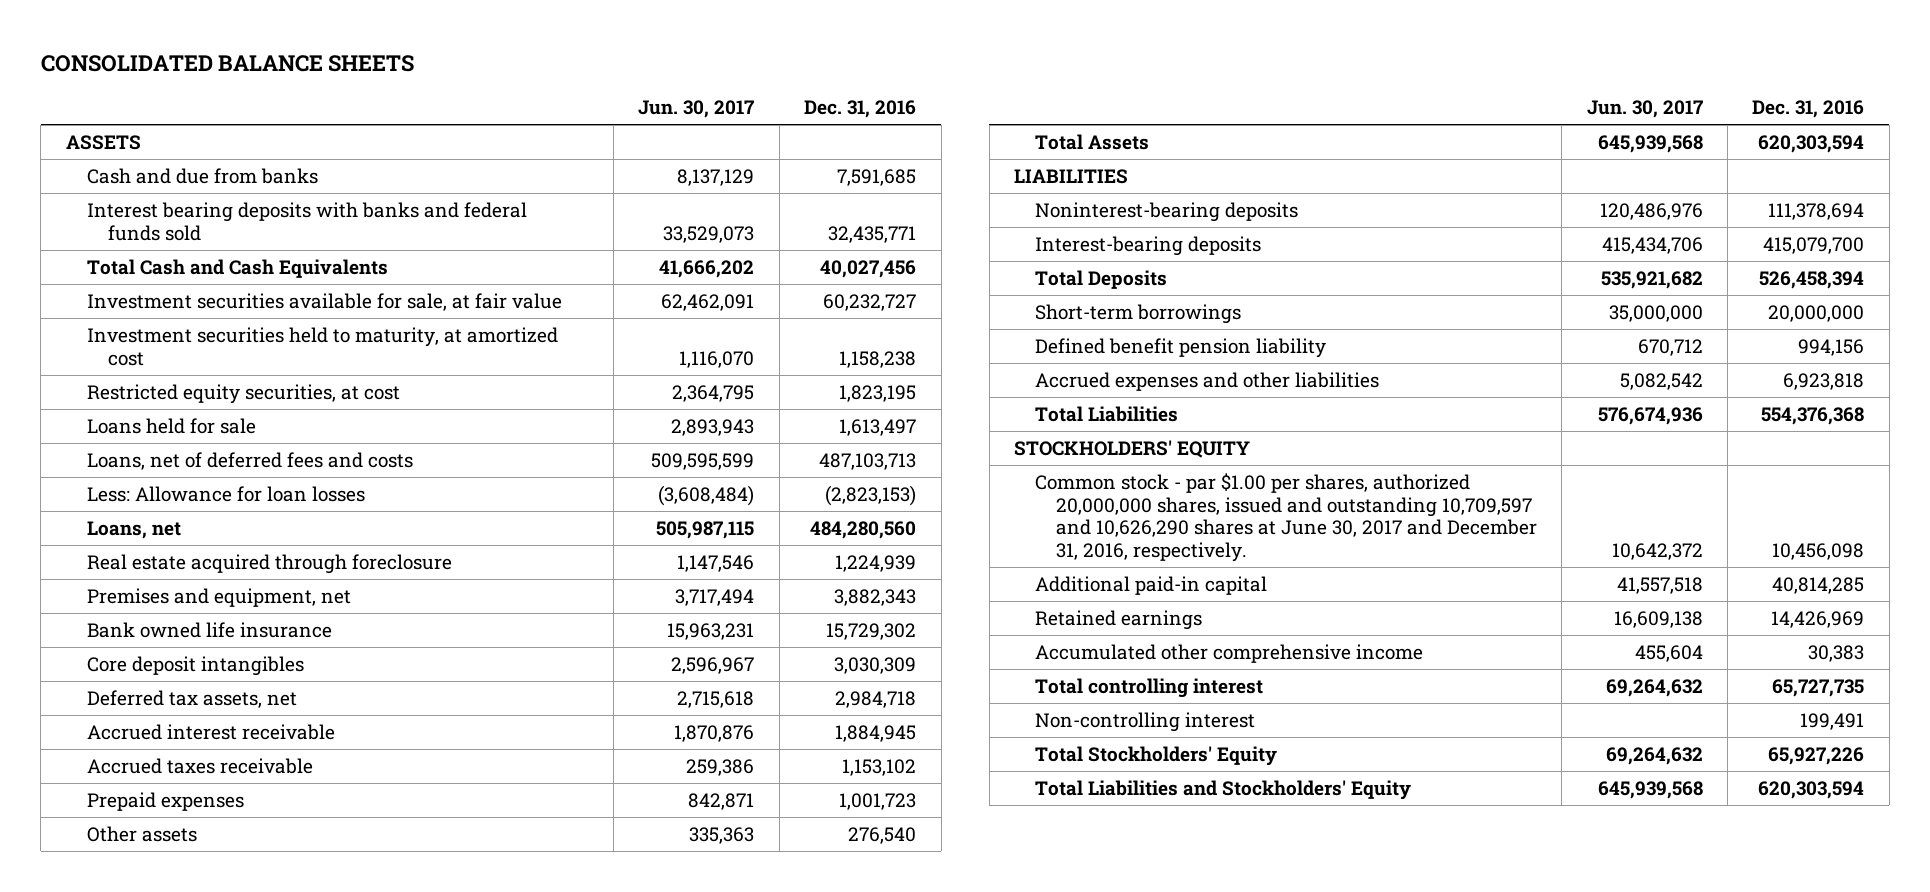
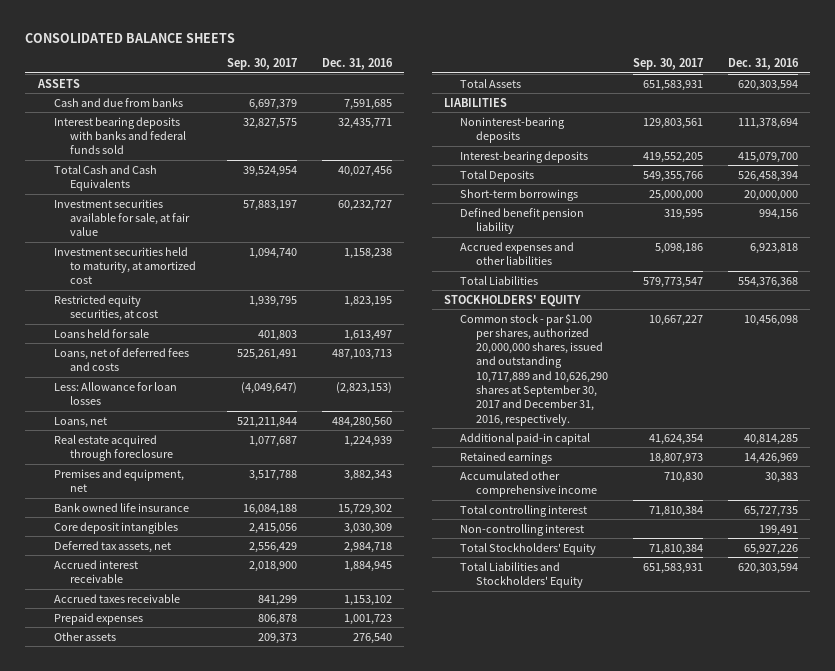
- | Jun. 30, 2017 | Dec. 31, 2016
+ | Sep. 30, 2017 | Dec. 31, 2016
- Common stock - par $1.00 per shares, authorized 20,000,000 shares, issued and outstanding 10,709,597 and 10,626,290 shares at June 30, 2017 and December 31, 2016, respectively. | 10,642,372 | 10,456,098
+ Common stock - par $1.00 per shares, authorized 20,000,000 shares, issued and outstanding 10,717,889 and 10,626,290 shares at September 30, 2017 and December 31, 2016, respectively. | 10,667,227 | 10,456,098

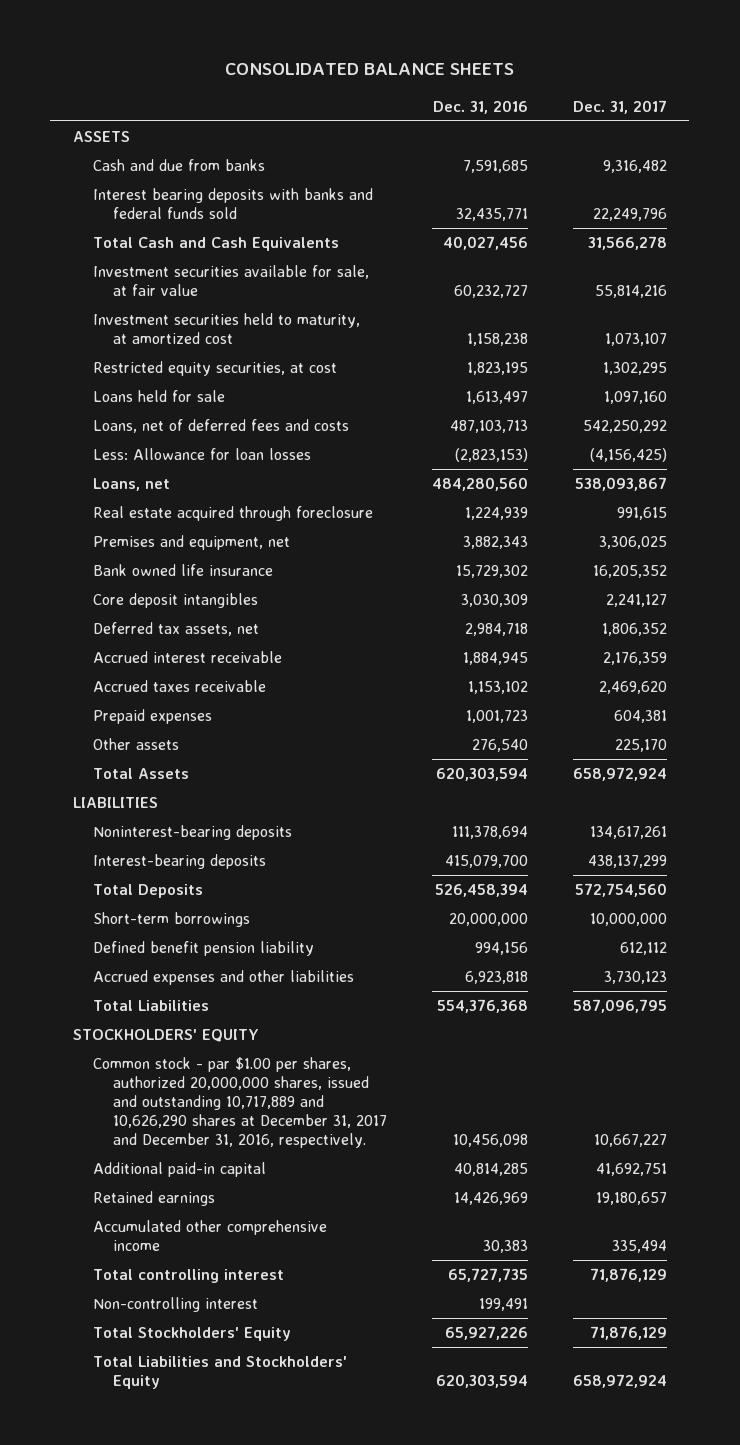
- | Sep. 30, 2017 | Dec. 31, 2016
+ | Dec. 31, 2016 | Dec. 31, 2017
- Common stock - par $1.00 per shares, authorized 20,000,000 shares, issued and outstanding 10,717,889 and 10,626,290 shares at September 30, 2017 and December 31, 2016, respectively. | 10,667,227 | 10,456,098
+ Common stock - par $1.00 per shares, authorized 20,000,000 shares, issued and outstanding 10,717,889 and 10,626,290 shares at December 31, 2017 and December 31, 2016, respectively. | 10,456,098 | 10,667,227

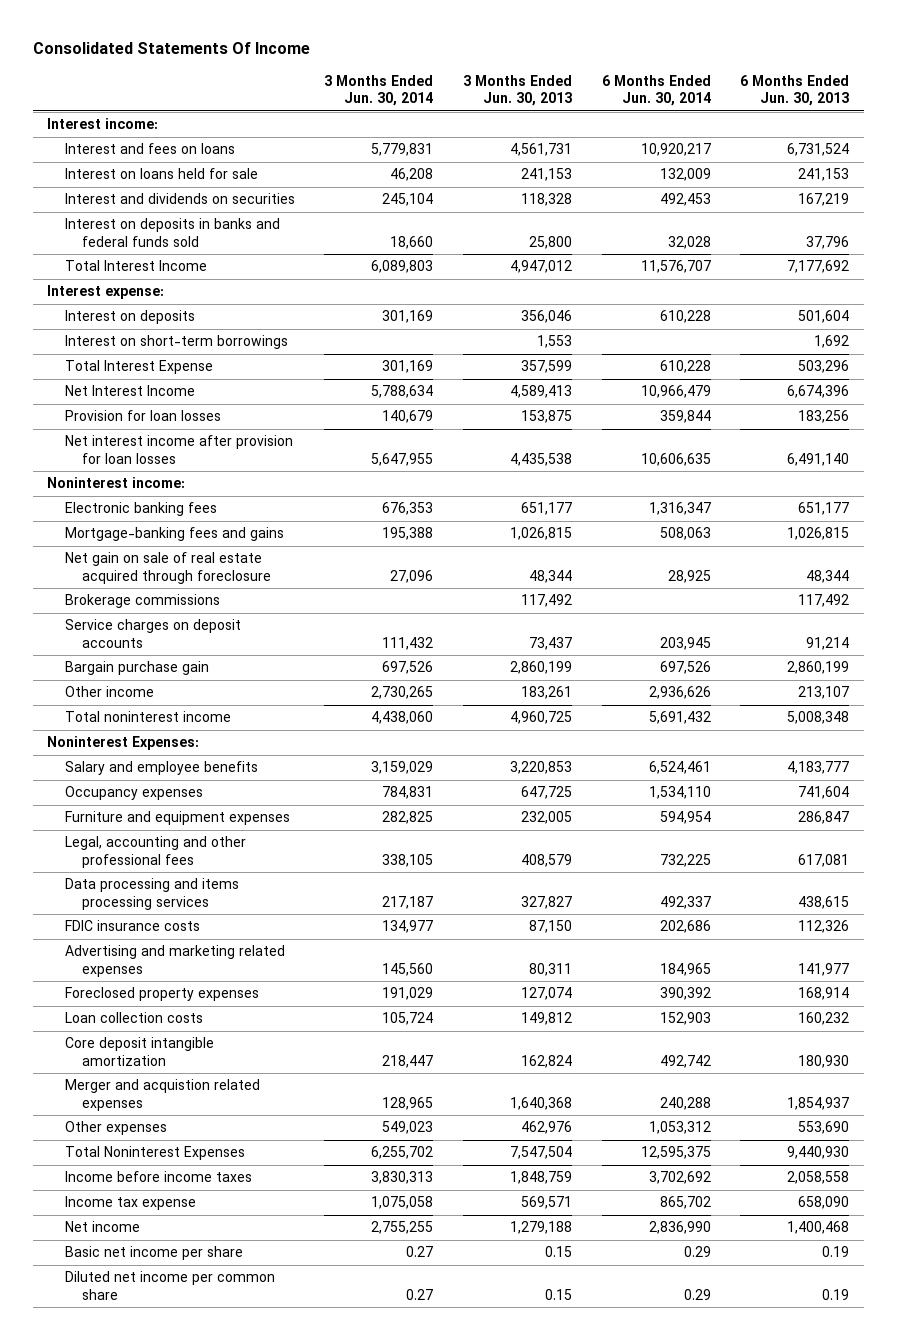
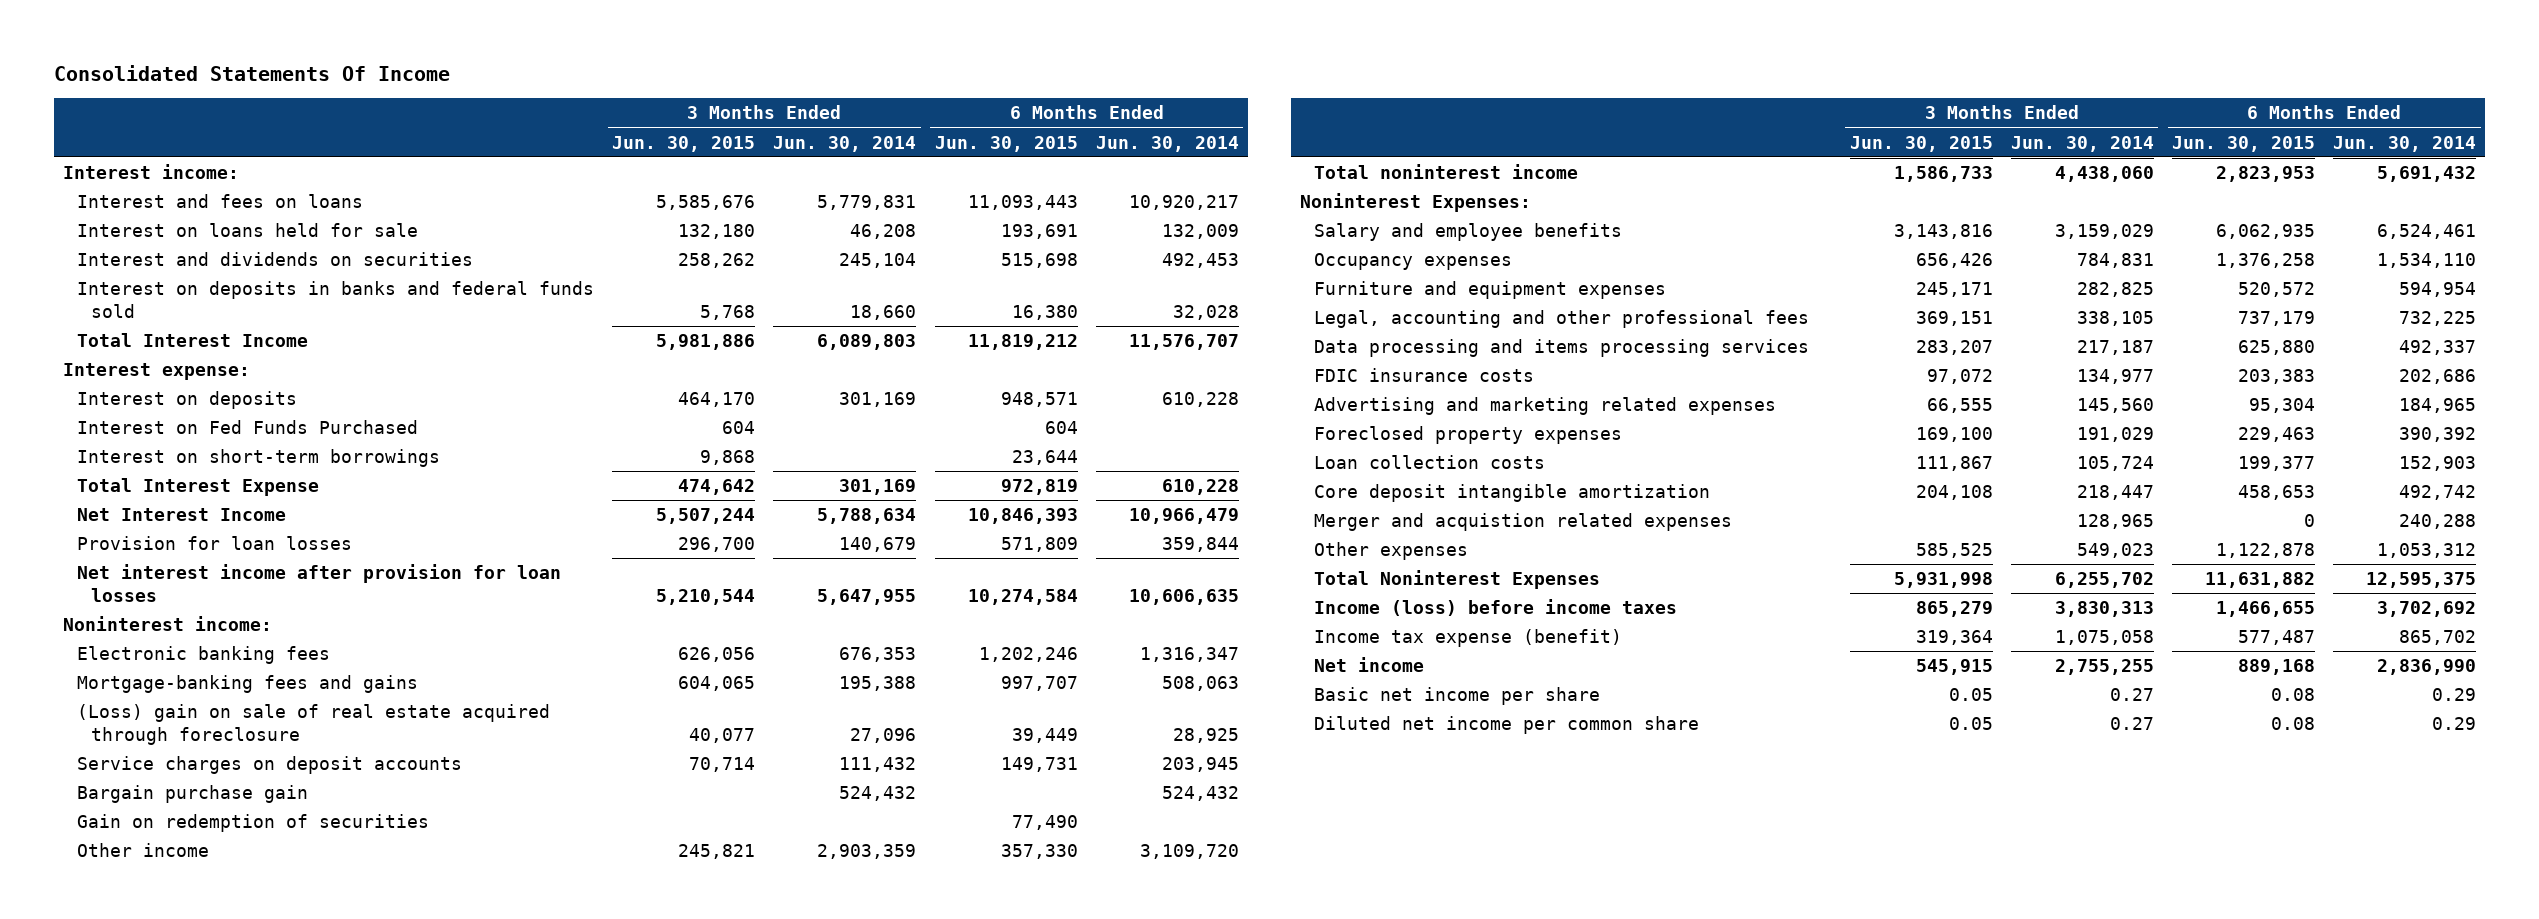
- | 3 Months Ended Jun. 30, 2014 | 3 Months Ended Jun. 30, 2013 | 6 Months Ended Jun. 30, 2014 | 6 Months Ended Jun. 30, 2013
+ | 3 Months Ended Jun. 30, 2015 | 3 Months Ended Jun. 30, 2014 | 6 Months Ended Jun. 30, 2015 | 6 Months Ended Jun. 30, 2014
+ Interest on Fed Funds Purchased | 604 | | 604 |
- Net gain on sale of real estate acquired through foreclosure | 27,096 | 48,344 | 28,925 | 48,344
- Brokerage commissions | | 117,492 | | 117,492
+ (Loss) gain on sale of real estate acquired through foreclosure | 40,077 | 27,096 | 39,449 | 28,925
- Bargain purchase gain | 697,526 | 2,860,199 | 697,526 | 2,860,199
- Other income | 2,730,265 | 183,261 | 2,936,626 | 213,107
+ Bargain purchase gain | | 524,432 | | 524,432
+ Gain on redemption of securities | | | 77,490 |
+ Other income | 245,821 | 2,903,359 | 357,330 | 3,109,720
- Income before income taxes | 3,830,313 | 1,848,759 | 3,702,692 | 2,058,558
- Income tax expense | 1,075,058 | 569,571 | 865,702 | 658,090
+ Income (loss) before income taxes | 865,279 | 3,830,313 | 1,466,655 | 3,702,692
+ Income tax expense (benefit) | 319,364 | 1,075,058 | 577,487 | 865,702

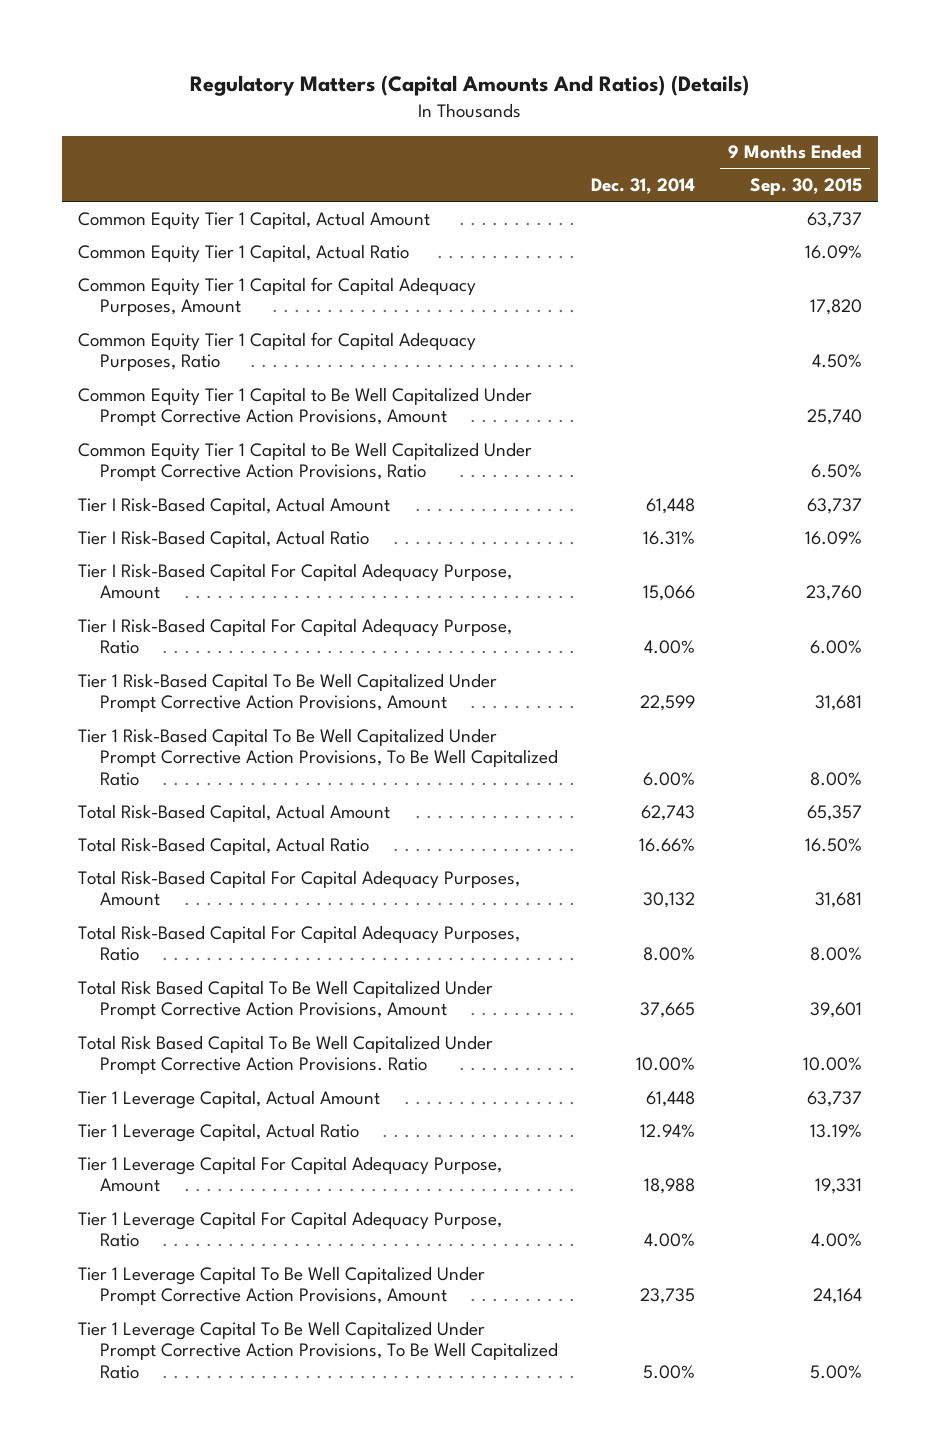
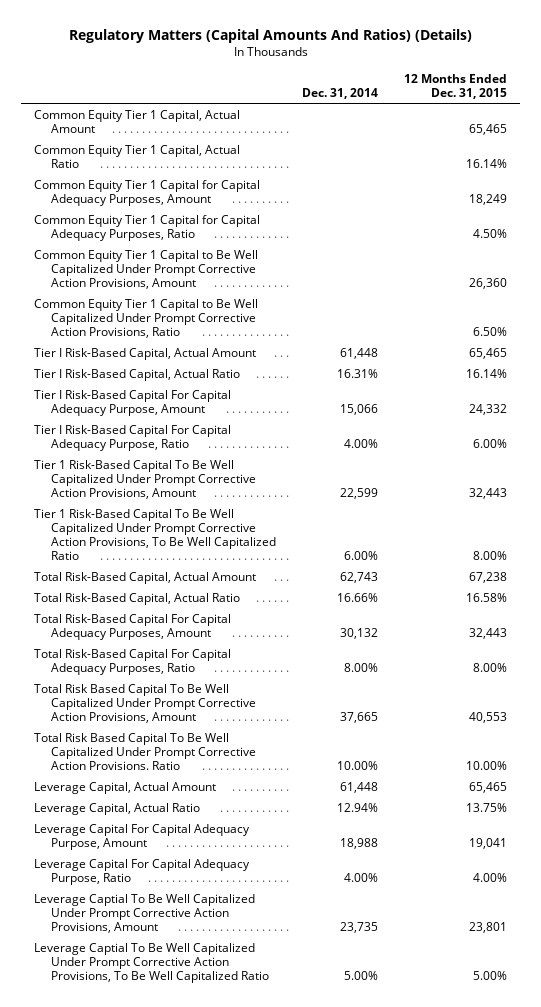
- | Dec. 31, 2014 | 9 Months Ended Sep. 30, 2015
+ | Dec. 31, 2014 | 12 Months Ended Dec. 31, 2015
- Tier 1 Leverage Capital, Actual Amount | 61,448 | 63,737
- Tier 1 Leverage Capital, Actual Ratio | 12.94% | 13.19%
- Tier 1 Leverage Capital For Capital Adequacy Purpose, Amount | 18,988 | 19,331
- Tier 1 Leverage Capital For Capital Adequacy Purpose, Ratio | 4.00% | 4.00%
- Tier 1 Leverage Capital To Be Well Capitalized Under Prompt Corrective Action Provisions, Amount | 23,735 | 24,164
- Tier 1 Leverage Capital To Be Well Capitalized Under Prompt Corrective Action Provisions, To Be Well Capitalized Ratio | 5.00% | 5.00%
+ Leverage Capital, Actual Amount | 61,448 | 65,465
+ Leverage Capital, Actual Ratio | 12.94% | 13.75%
+ Leverage Capital For Capital Adequacy Purpose, Amount | 18,988 | 19,041
+ Leverage Capital For Capital Adequacy Purpose, Ratio | 4.00% | 4.00%
+ Leverage Captial To Be Well Capitalized Under Prompt Corrective Action Provisions, Amount | 23,735 | 23,801
+ Leverage Captial To Be Well Capitalized Under Prompt Corrective Action Provisions, To Be Well Capitalized Ratio | 5.00% | 5.00%

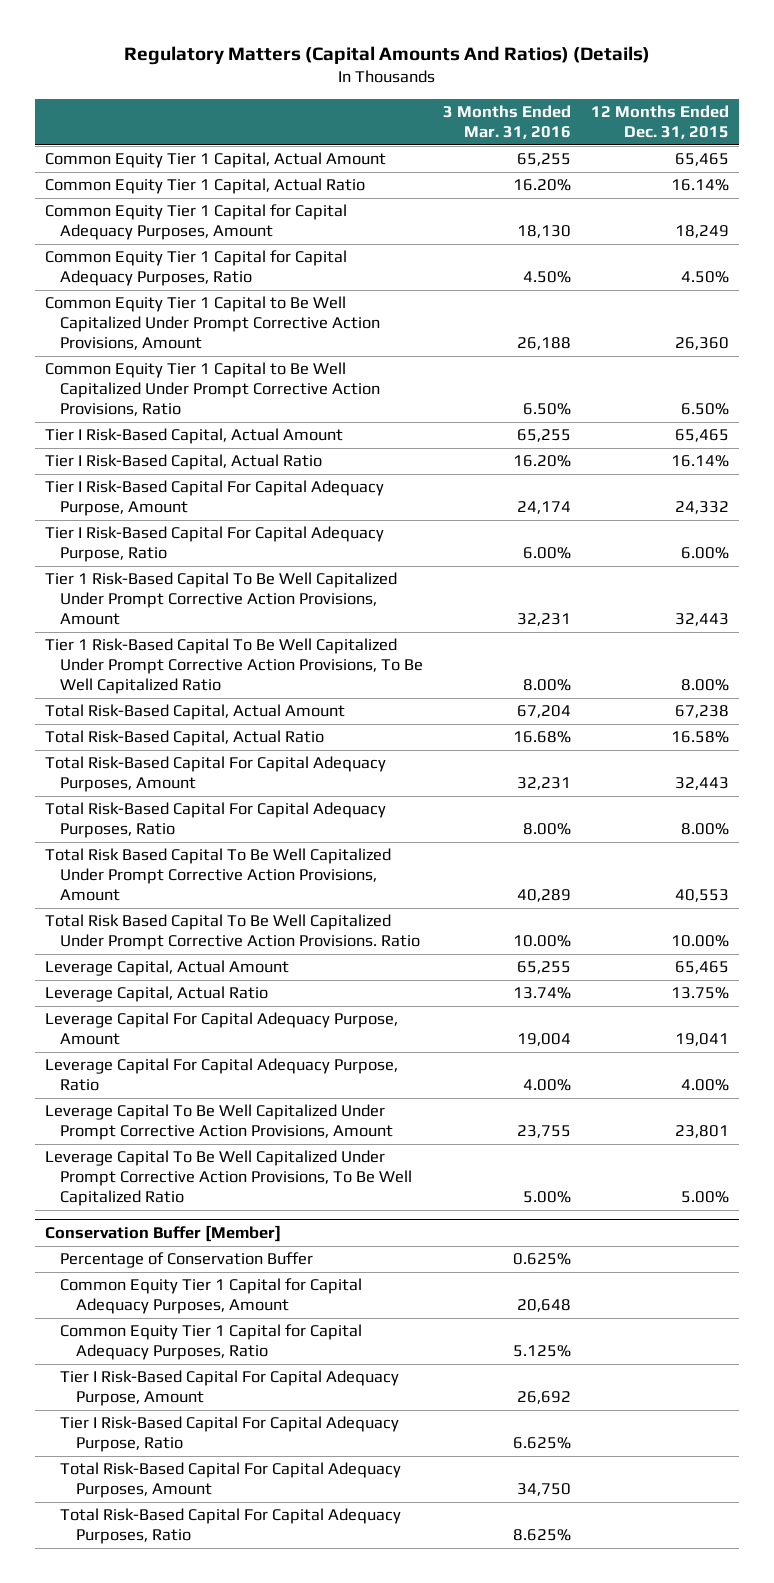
- | Dec. 31, 2014 | 12 Months Ended Dec. 31, 2015
+ | 3 Months Ended Mar. 31, 2016 | 12 Months Ended Dec. 31, 2015
- Leverage Captial To Be Well Capitalized Under Prompt Corrective Action Provisions, Amount | 23,735 | 23,801
- Leverage Captial To Be Well Capitalized Under Prompt Corrective Action Provisions, To Be Well Capitalized Ratio | 5.00% | 5.00%
+ Leverage Capital To Be Well Capitalized Under Prompt Corrective Action Provisions, Amount | 23,755 | 23,801
+ Leverage Capital To Be Well Capitalized Under Prompt Corrective Action Provisions, To Be Well Capitalized Ratio | 5.00% | 5.00%
+ Conservation Buffer [Member]
+ Percentage of Conservation Buffer | 0.625% |
+ Common Equity Tier 1 Capital for Capital Adequacy Purposes, Amount | 20,648 |
+ Common Equity Tier 1 Capital for Capital Adequacy Purposes, Ratio | 5.125% |
+ Tier I Risk-Based Capital For Capital Adequacy Purpose, Amount | 26,692 |
+ Tier I Risk-Based Capital For Capital Adequacy Purpose, Ratio | 6.625% |
+ Total Risk-Based Capital For Capital Adequacy Purposes, Amount | 34,750 |
+ Total Risk-Based Capital For Capital Adequacy Purposes, Ratio | 8.625% |

